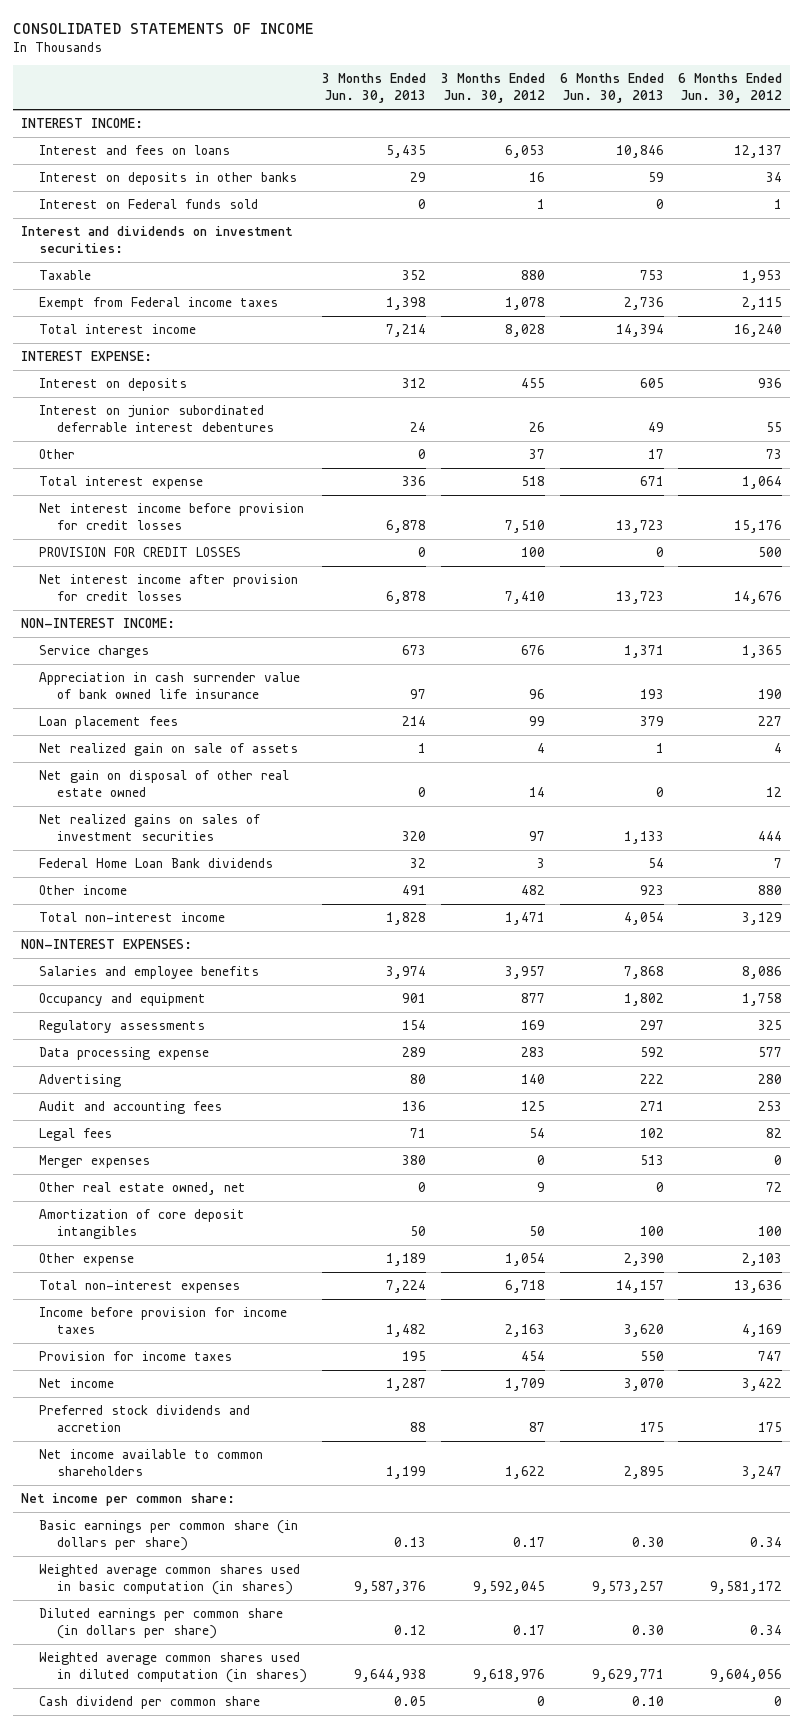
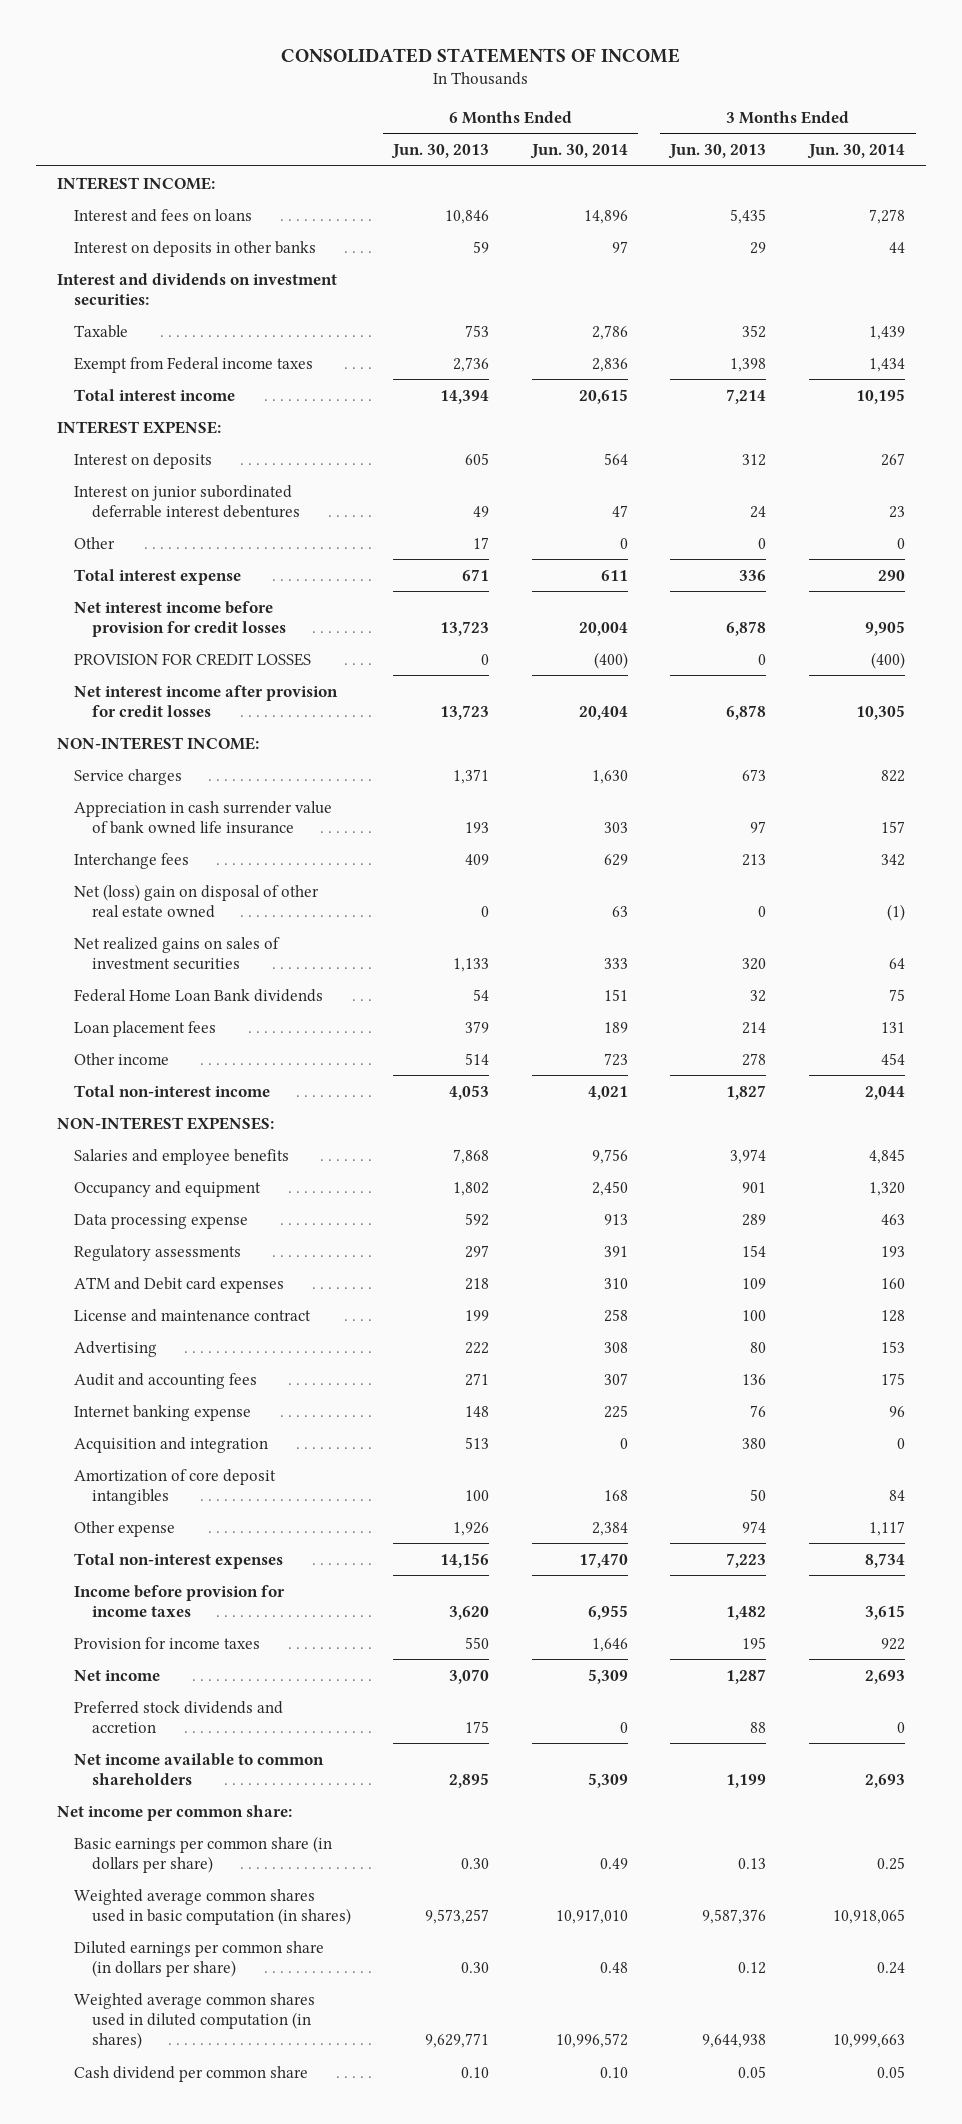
- | 3 Months Ended Jun. 30, 2013 | 3 Months Ended Jun. 30, 2012 | 6 Months Ended Jun. 30, 2013 | 6 Months Ended Jun. 30, 2012
+ | 6 Months Ended Jun. 30, 2013 | 6 Months Ended Jun. 30, 2014 | 3 Months Ended Jun. 30, 2013 | 3 Months Ended Jun. 30, 2014
- Interest on Federal funds sold | 0 | 1 | 0 | 1
- Net realized gain on sale of assets | 1 | 4 | 1 | 4
- Net gain on disposal of other real estate owned | 0 | 14 | 0 | 12
+ Interchange fees | 409 | 629 | 213 | 342
+ Net (loss) gain on disposal of other real estate owned | 0 | 63 | 0 | (1)
- Other income | 491 | 482 | 923 | 880
- Total non-interest income | 1,828 | 1,471 | 4,054 | 3,129
moved down: Loan placement fees | 379 | 189 | 214 | 131
+ Other income | 514 | 723 | 278 | 454
+ Total non-interest income | 4,053 | 4,021 | 1,827 | 2,044
moved down: Regulatory assessments | 297 | 391 | 154 | 193
+ ATM and Debit card expenses | 218 | 310 | 109 | 160
+ License and maintenance contract | 199 | 258 | 100 | 128
- Legal fees | 71 | 54 | 102 | 82
- Merger expenses | 380 | 0 | 513 | 0
- Other real estate owned, net | 0 | 9 | 0 | 72
+ Internet banking expense | 148 | 225 | 76 | 96
+ Acquisition and integration | 513 | 0 | 380 | 0
- Other expense | 1,189 | 1,054 | 2,390 | 2,103
- Total non-interest expenses | 7,224 | 6,718 | 14,157 | 13,636
+ Other expense | 1,926 | 2,384 | 974 | 1,117
+ Total non-interest expenses | 14,156 | 17,470 | 7,223 | 8,734

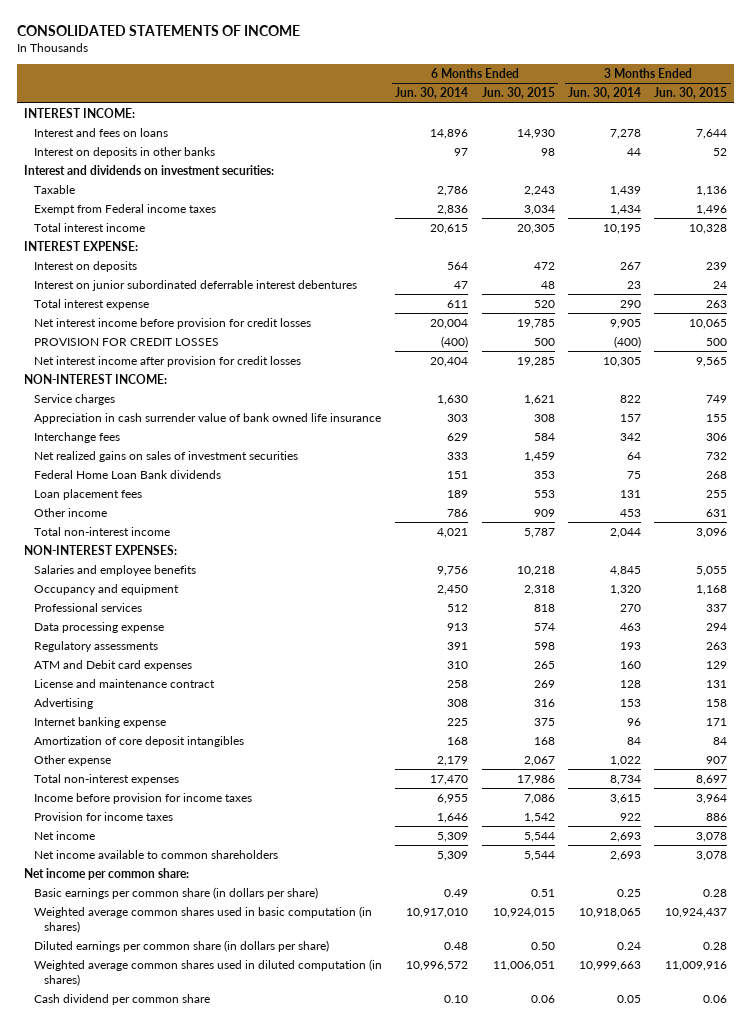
- | 6 Months Ended Jun. 30, 2013 | 6 Months Ended Jun. 30, 2014 | 3 Months Ended Jun. 30, 2013 | 3 Months Ended Jun. 30, 2014
+ | 6 Months Ended Jun. 30, 2014 | 6 Months Ended Jun. 30, 2015 | 3 Months Ended Jun. 30, 2014 | 3 Months Ended Jun. 30, 2015
- Other | 17 | 0 | 0 | 0
- Net (loss) gain on disposal of other real estate owned | 0 | 63 | 0 | (1)
- Other income | 514 | 723 | 278 | 454
+ Other income | 786 | 909 | 453 | 631
+ Professional services | 512 | 818 | 270 | 337
- Audit and accounting fees | 271 | 307 | 136 | 175
- Acquisition and integration | 513 | 0 | 380 | 0
- Other expense | 1,926 | 2,384 | 974 | 1,117
+ Other expense | 2,179 | 2,067 | 1,022 | 907
- Preferred stock dividends and accretion | 175 | 0 | 88 | 0

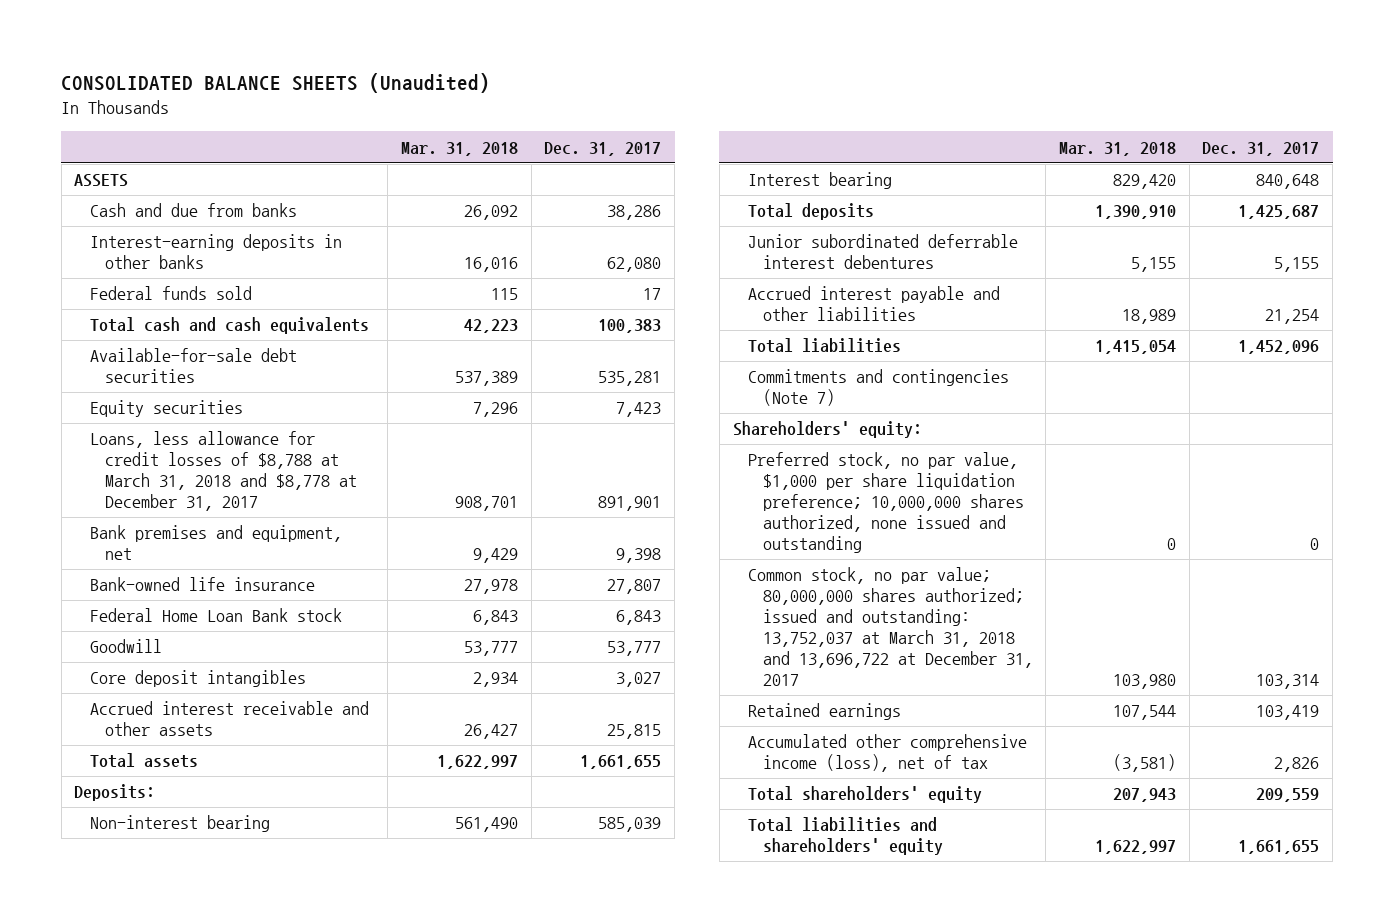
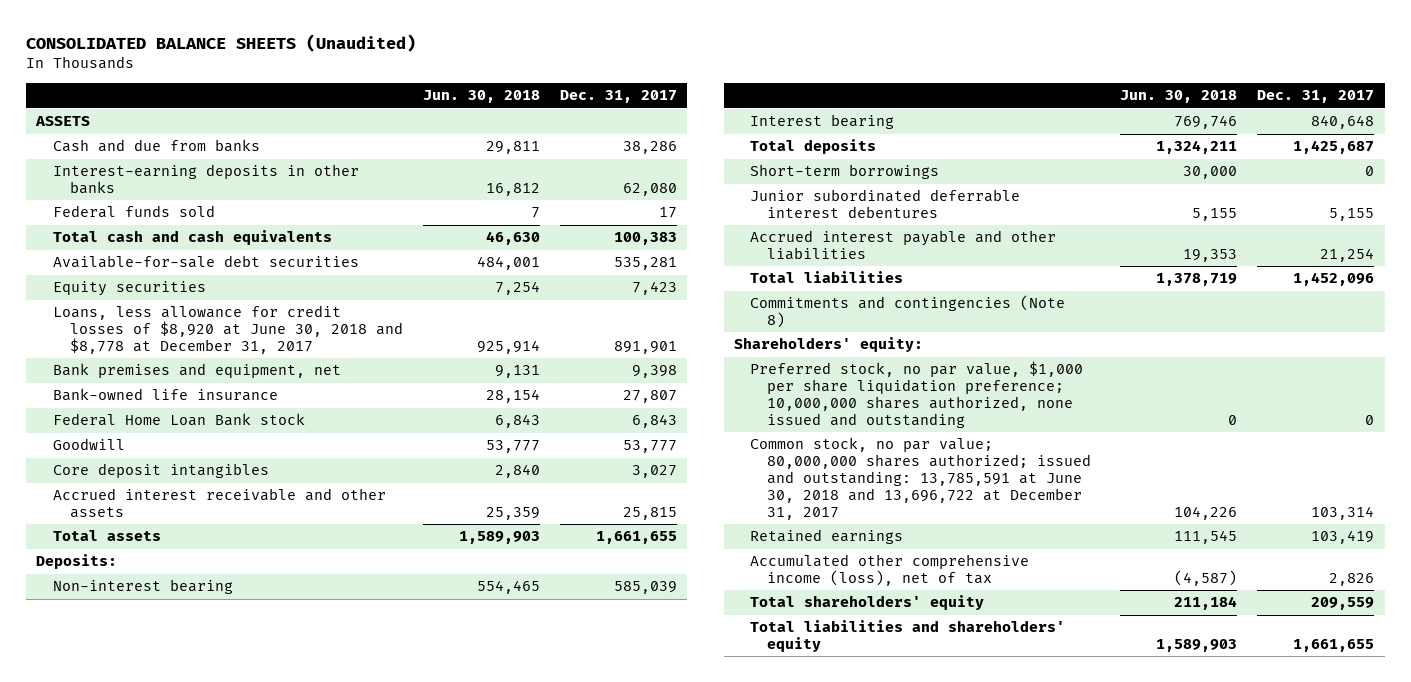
- | Mar. 31, 2018 | Dec. 31, 2017
+ | Jun. 30, 2018 | Dec. 31, 2017
- Loans, less allowance for credit losses of $8,788 at March 31, 2018 and $8,778 at December 31, 2017 | 908,701 | 891,901
+ Loans, less allowance for credit losses of $8,920 at June 30, 2018 and $8,778 at December 31, 2017 | 925,914 | 891,901
+ Short-term borrowings | 30,000 | 0
- Commitments and contingencies (Note 7)
+ Commitments and contingencies (Note 8)
- Common stock, no par value; 80,000,000 shares authorized; issued and outstanding: 13,752,037 at March 31, 2018 and 13,696,722 at December 31, 2017 | 103,980 | 103,314
+ Common stock, no par value; 80,000,000 shares authorized; issued and outstanding: 13,785,591 at June 30, 2018 and 13,696,722 at December 31, 2017 | 104,226 | 103,314

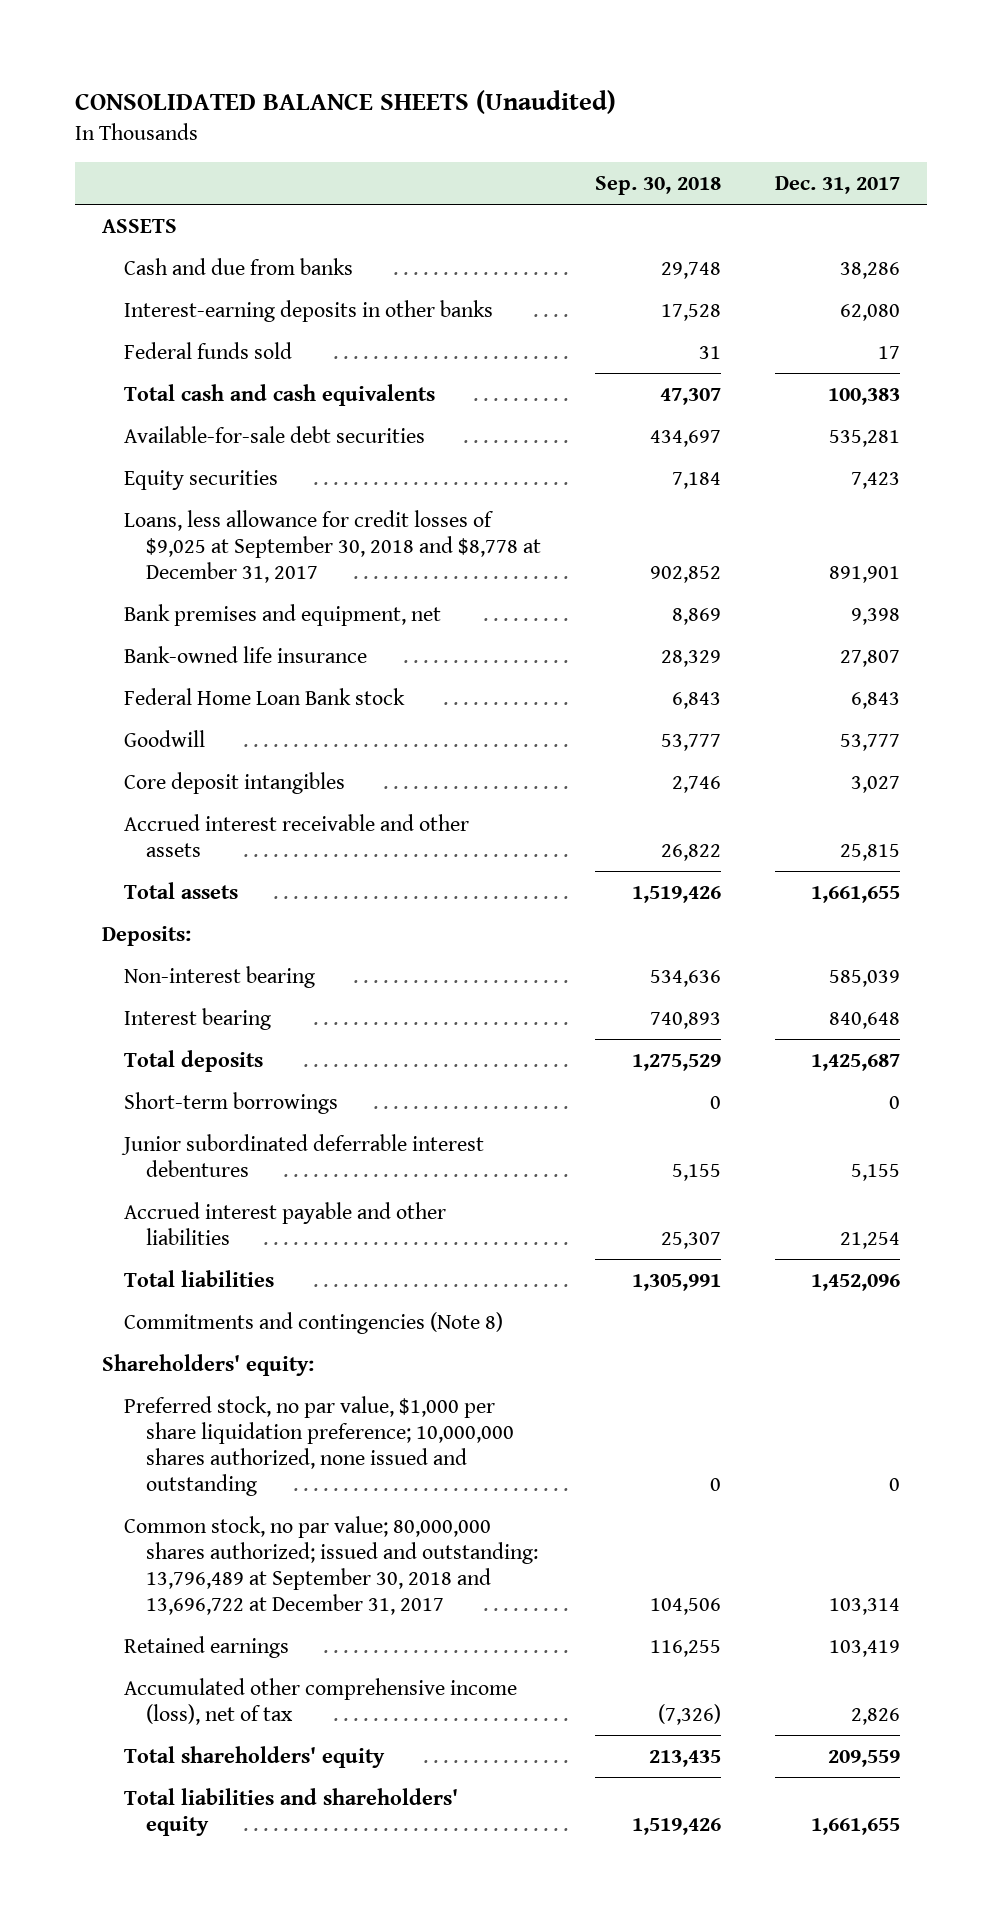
- | Jun. 30, 2018 | Dec. 31, 2017
+ | Sep. 30, 2018 | Dec. 31, 2017
- Loans, less allowance for credit losses of $8,920 at June 30, 2018 and $8,778 at December 31, 2017 | 925,914 | 891,901
+ Loans, less allowance for credit losses of $9,025 at September 30, 2018 and $8,778 at December 31, 2017 | 902,852 | 891,901
- Common stock, no par value; 80,000,000 shares authorized; issued and outstanding: 13,785,591 at June 30, 2018 and 13,696,722 at December 31, 2017 | 104,226 | 103,314
+ Common stock, no par value; 80,000,000 shares authorized; issued and outstanding: 13,796,489 at September 30, 2018 and 13,696,722 at December 31, 2017 | 104,506 | 103,314

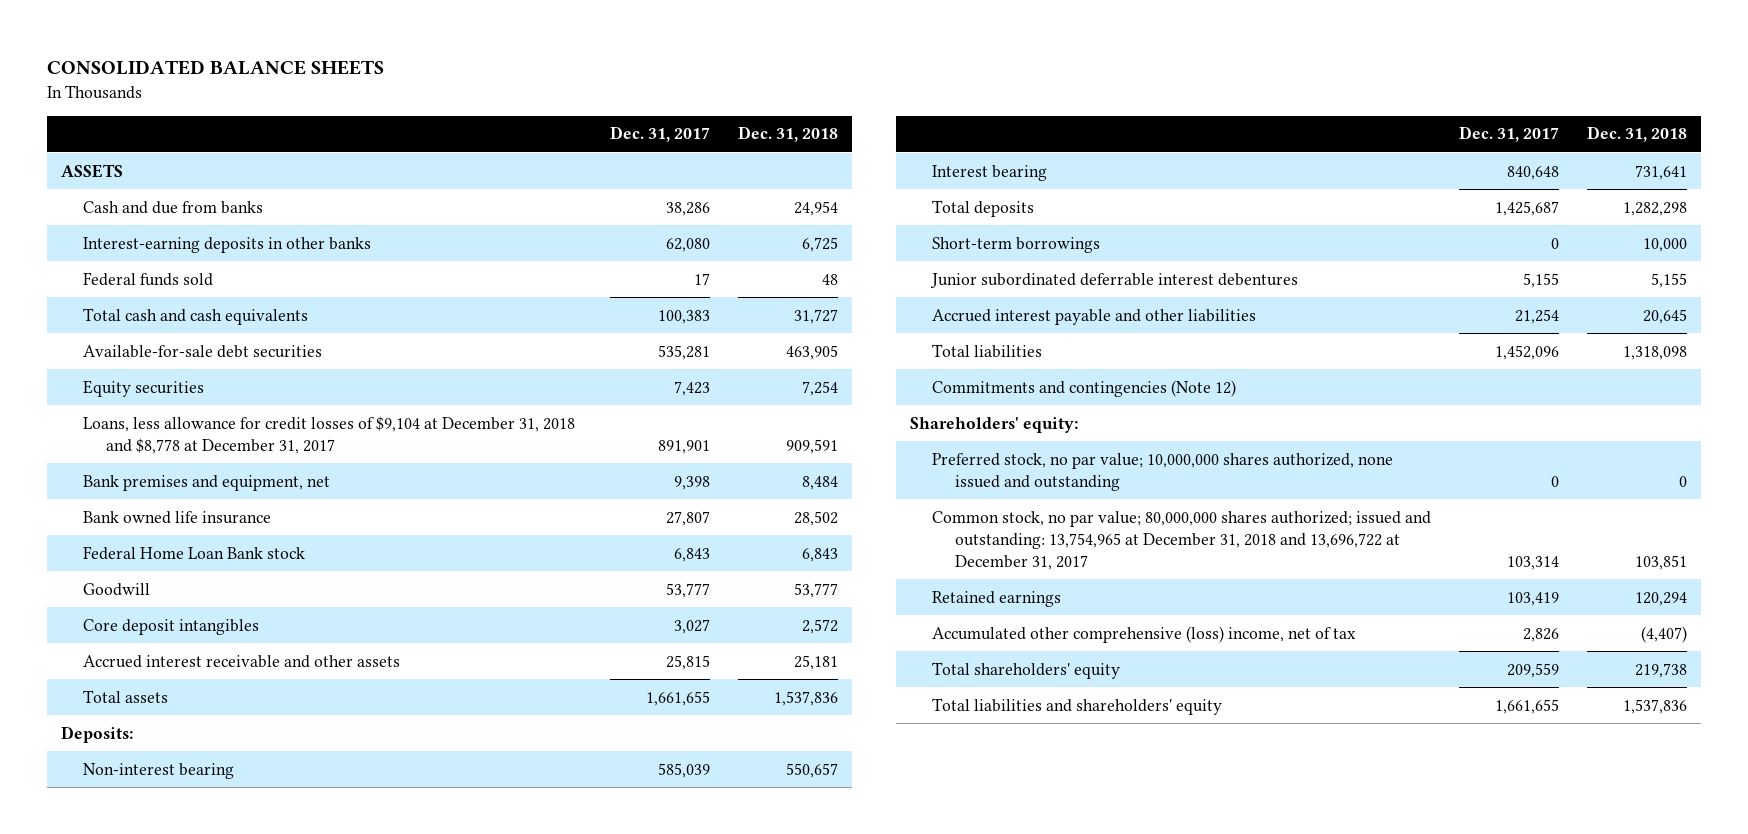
- CONSOLIDATED BALANCE SHEETS (Unaudited)
+ CONSOLIDATED BALANCE SHEETS
- | Sep. 30, 2018 | Dec. 31, 2017
+ | Dec. 31, 2017 | Dec. 31, 2018
- Loans, less allowance for credit losses of $9,025 at September 30, 2018 and $8,778 at December 31, 2017 | 902,852 | 891,901
+ Loans, less allowance for credit losses of $9,104 at December 31, 2018 and $8,778 at December 31, 2017 | 891,901 | 909,591
- Bank-owned life insurance | 28,329 | 27,807
+ Bank owned life insurance | 27,807 | 28,502
- Commitments and contingencies (Note 8)
+ Commitments and contingencies (Note 12)
- Preferred stock, no par value, $1,000 per share liquidation preference; 10,000,000 shares authorized, none issued and outstanding | 0 | 0
- Common stock, no par value; 80,000,000 shares authorized; issued and outstanding: 13,796,489 at September 30, 2018 and 13,696,722 at December 31, 2017 | 104,506 | 103,314
+ Preferred stock, no par value; 10,000,000 shares authorized, none issued and outstanding | 0 | 0
+ Common stock, no par value; 80,000,000 shares authorized; issued and outstanding: 13,754,965 at December 31, 2018 and 13,696,722 at December 31, 2017 | 103,314 | 103,851
- Accumulated other comprehensive income (loss), net of tax | (7,326) | 2,826
+ Accumulated other comprehensive (loss) income, net of tax | 2,826 | (4,407)

